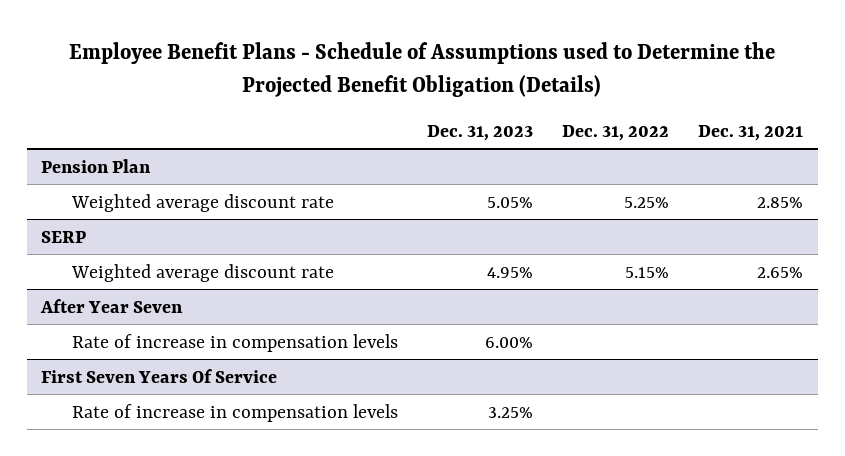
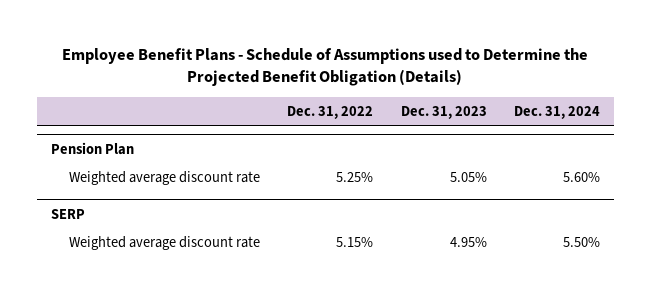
- | Dec. 31, 2023 | Dec. 31, 2022 | Dec. 31, 2021
+ | Dec. 31, 2022 | Dec. 31, 2023 | Dec. 31, 2024
- After Year Seven
- Rate of increase in compensation levels | 6.00% | |
- First Seven Years Of Service
- Rate of increase in compensation levels | 3.25% | |

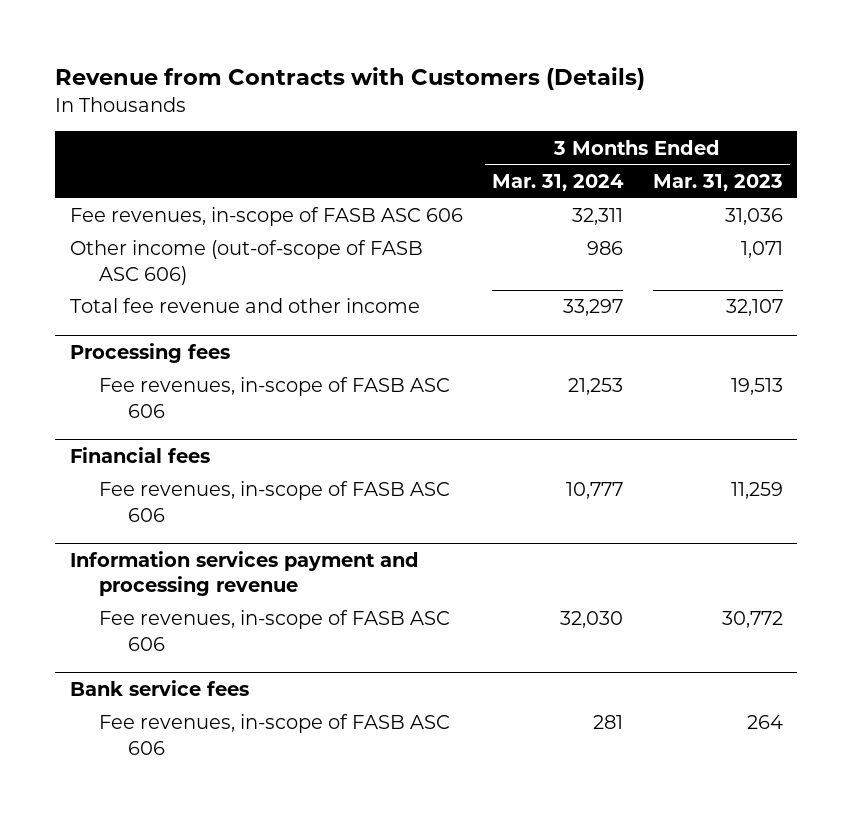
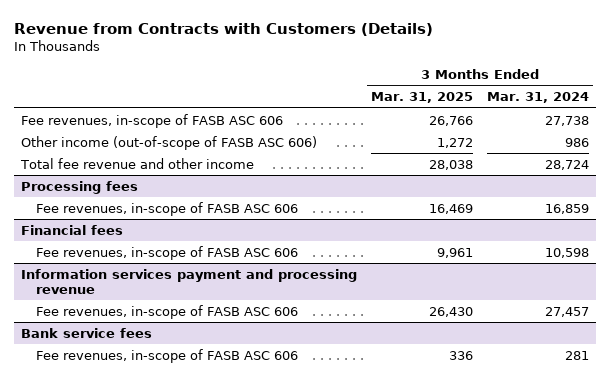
- | 3 Months Ended Mar. 31, 2024 | 3 Months Ended Mar. 31, 2023
+ | 3 Months Ended Mar. 31, 2025 | 3 Months Ended Mar. 31, 2024
- Fee revenues, in-scope of FASB ASC 606 | 32,311 | 31,036
+ Fee revenues, in-scope of FASB ASC 606 | 26,766 | 27,738
- Total fee revenue and other income | 33,297 | 32,107
+ Total fee revenue and other income | 28,038 | 28,724
@ Processing fees
- Fee revenues, in-scope of FASB ASC 606 | 21,253 | 19,513
+ Fee revenues, in-scope of FASB ASC 606 | 16,469 | 16,859
@ Financial fees
- Fee revenues, in-scope of FASB ASC 606 | 10,777 | 11,259
+ Fee revenues, in-scope of FASB ASC 606 | 9,961 | 10,598
@ Information services payment and processing revenue
- Fee revenues, in-scope of FASB ASC 606 | 32,030 | 30,772
+ Fee revenues, in-scope of FASB ASC 606 | 26,430 | 27,457

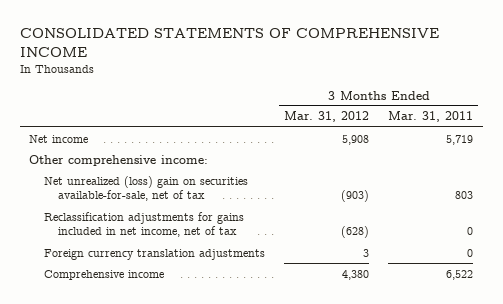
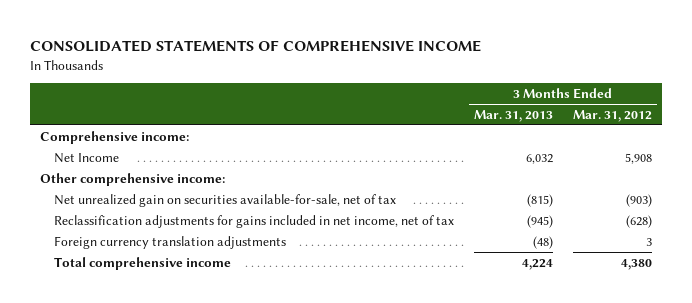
- | 3 Months Ended Mar. 31, 2012 | 3 Months Ended Mar. 31, 2011
+ | 3 Months Ended Mar. 31, 2013 | 3 Months Ended Mar. 31, 2012
- Net income | 5,908 | 5,719
+ Comprehensive income:
+ Net Income | 6,032 | 5,908
- Net unrealized (loss) gain on securities available-for-sale, net of tax | (903) | 803
+ Net unrealized gain on securities available-for-sale, net of tax | (815) | (903)
- Comprehensive income | 4,380 | 6,522
+ Total comprehensive income | 4,224 | 4,380

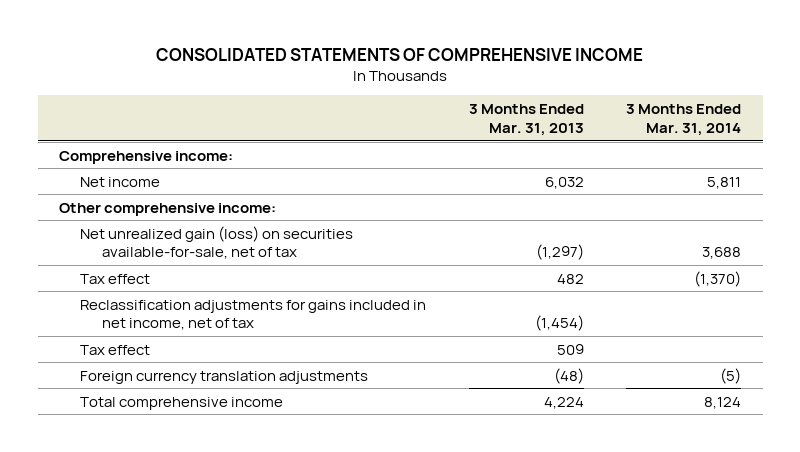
- | 3 Months Ended Mar. 31, 2013 | 3 Months Ended Mar. 31, 2012
+ | 3 Months Ended Mar. 31, 2013 | 3 Months Ended Mar. 31, 2014
- Net Income | 6,032 | 5,908
+ Net income | 6,032 | 5,811
- Net unrealized gain on securities available-for-sale, net of tax | (815) | (903)
- Reclassification adjustments for gains included in net income, net of tax | (945) | (628)
+ Net unrealized gain (loss) on securities available-for-sale, net of tax | (1,297) | 3,688
+ Tax effect | 482 | (1,370)
+ Reclassification adjustments for gains included in net income, net of tax | (1,454) |
+ Tax effect | 509 |

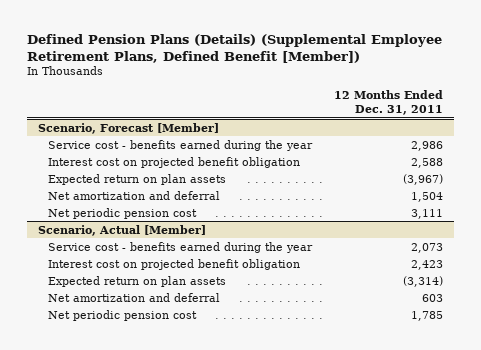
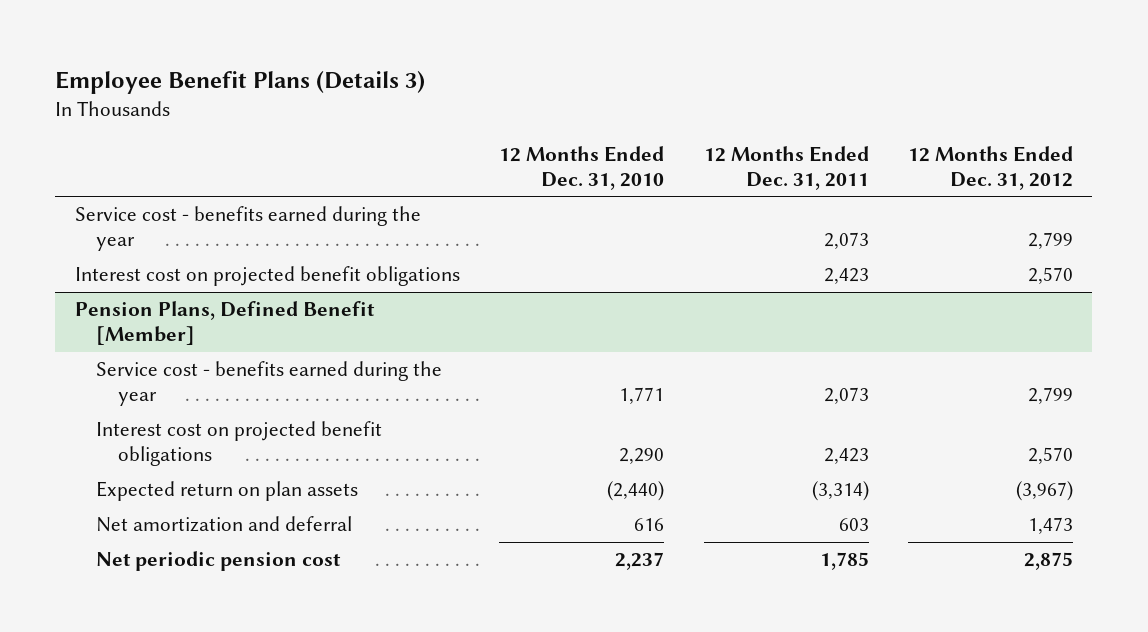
- Defined Pension Plans (Details) (Supplemental Employee Retirement Plans, Defined Benefit [Member])
+ Employee Benefit Plans (Details 3)
- | 12 Months Ended Dec. 31, 2011
+ | 12 Months Ended Dec. 31, 2010 | 12 Months Ended Dec. 31, 2011 | 12 Months Ended Dec. 31, 2012
- Scenario, Forecast [Member]
- Service cost - benefits earned during the year | 2,986
- Interest cost on projected benefit obligation | 2,588
- Expected return on plan assets | (3,967)
- Net amortization and deferral | 1,504
- Net periodic pension cost | 3,111
- Scenario, Actual [Member]
- Interest cost on projected benefit obligation | 2,423
+ Interest cost on projected benefit obligations | | 2,423 | 2,570
+ Pension Plans, Defined Benefit [Member]
+ Service cost - benefits earned during the year | 1,771 | 2,073 | 2,799
+ Interest cost on projected benefit obligations | 2,290 | 2,423 | 2,570

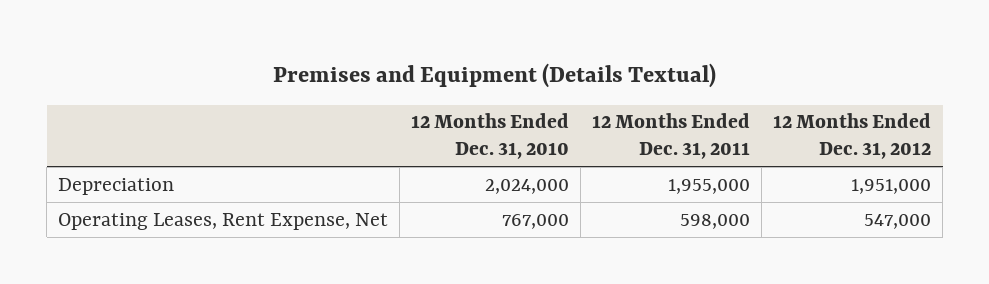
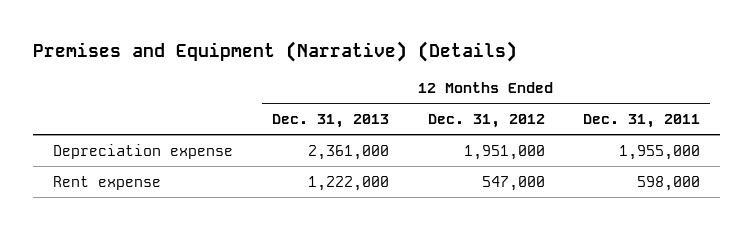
- Premises and Equipment (Details Textual)
+ Premises and Equipment (Narrative) (Details)
- | 12 Months Ended Dec. 31, 2010 | 12 Months Ended Dec. 31, 2011 | 12 Months Ended Dec. 31, 2012
+ | 12 Months Ended Dec. 31, 2013 | 12 Months Ended Dec. 31, 2012 | 12 Months Ended Dec. 31, 2011
- Depreciation | 2,024,000 | 1,955,000 | 1,951,000
- Operating Leases, Rent Expense, Net | 767,000 | 598,000 | 547,000
+ Depreciation expense | 2,361,000 | 1,951,000 | 1,955,000
+ Rent expense | 1,222,000 | 547,000 | 598,000

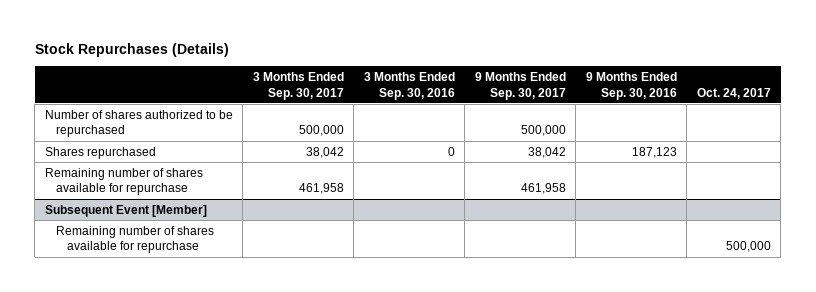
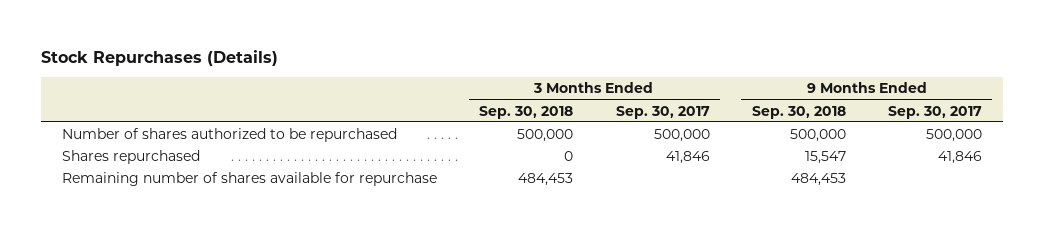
- | 3 Months Ended Sep. 30, 2017 | 3 Months Ended Sep. 30, 2016 | 9 Months Ended Sep. 30, 2017 | 9 Months Ended Sep. 30, 2016 | Oct. 24, 2017
+ | 3 Months Ended Sep. 30, 2018 | 3 Months Ended Sep. 30, 2017 | 9 Months Ended Sep. 30, 2018 | 9 Months Ended Sep. 30, 2017
- Shares repurchased | 38,042 | 0 | 38,042 | 187,123 |
- Remaining number of shares available for repurchase | 461,958 | | 461,958 | |
- Subsequent Event [Member]
+ Shares repurchased | 0 | 41,846 | 15,547 | 41,846

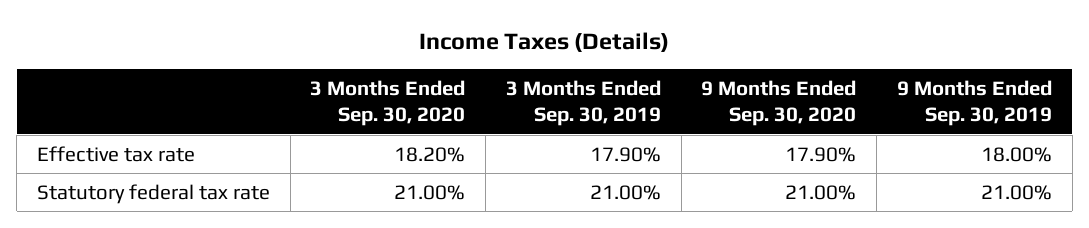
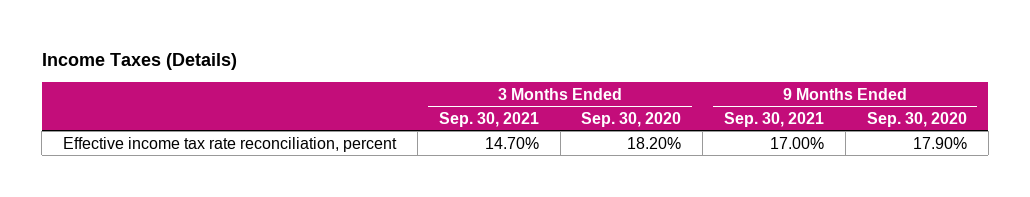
- | 3 Months Ended Sep. 30, 2020 | 3 Months Ended Sep. 30, 2019 | 9 Months Ended Sep. 30, 2020 | 9 Months Ended Sep. 30, 2019
+ | 3 Months Ended Sep. 30, 2021 | 3 Months Ended Sep. 30, 2020 | 9 Months Ended Sep. 30, 2021 | 9 Months Ended Sep. 30, 2020
- Effective tax rate | 18.20% | 17.90% | 17.90% | 18.00%
- Statutory federal tax rate | 21.00% | 21.00% | 21.00% | 21.00%
+ Effective income tax rate reconciliation, percent | 14.70% | 18.20% | 17.00% | 17.90%

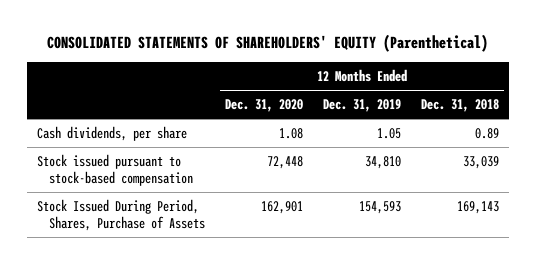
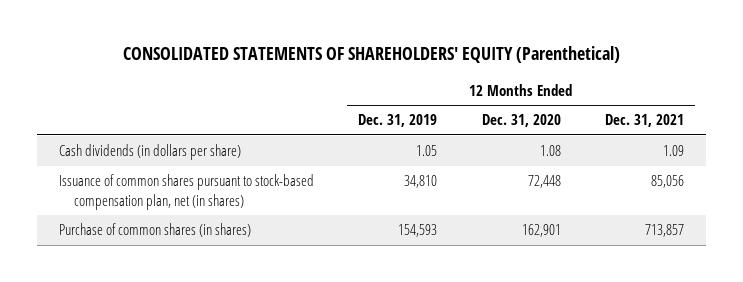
- | 12 Months Ended Dec. 31, 2020 | 12 Months Ended Dec. 31, 2019 | 12 Months Ended Dec. 31, 2018
+ | 12 Months Ended Dec. 31, 2019 | 12 Months Ended Dec. 31, 2020 | 12 Months Ended Dec. 31, 2021
- Cash dividends, per share | 1.08 | 1.05 | 0.89
- Stock issued pursuant to stock-based compensation | 72,448 | 34,810 | 33,039
- Stock Issued During Period, Shares, Purchase of Assets | 162,901 | 154,593 | 169,143
+ Cash dividends (in dollars per share) | 1.05 | 1.08 | 1.09
+ Issuance of common shares pursuant to stock-based compensation plan, net (in shares) | 34,810 | 72,448 | 85,056
+ Purchase of common shares (in shares) | 154,593 | 162,901 | 713,857

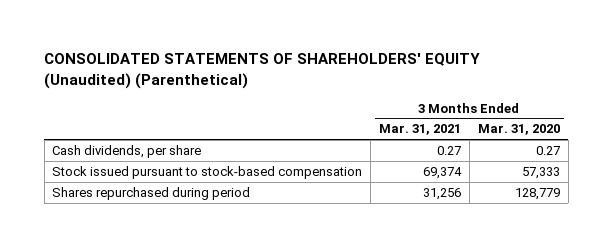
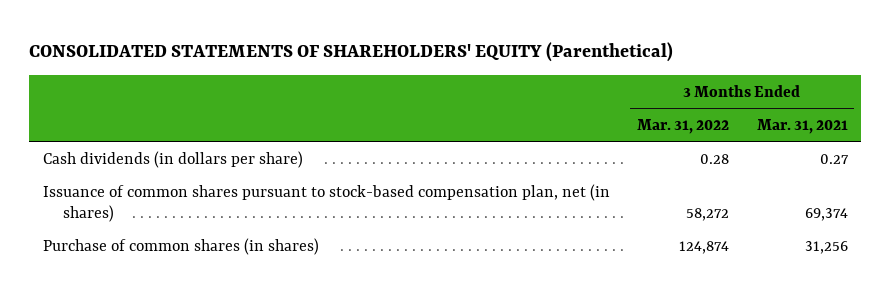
- CONSOLIDATED STATEMENTS OF SHAREHOLDERS' EQUITY (Unaudited) (Parenthetical)
+ CONSOLIDATED STATEMENTS OF SHAREHOLDERS' EQUITY (Parenthetical)
- | 3 Months Ended Mar. 31, 2021 | 3 Months Ended Mar. 31, 2020
+ | 3 Months Ended Mar. 31, 2022 | 3 Months Ended Mar. 31, 2021
- Cash dividends, per share | 0.27 | 0.27
- Stock issued pursuant to stock-based compensation | 69,374 | 57,333
- Shares repurchased during period | 31,256 | 128,779
+ Cash dividends (in dollars per share) | 0.28 | 0.27
+ Issuance of common shares pursuant to stock-based compensation plan, net (in shares) | 58,272 | 69,374
+ Purchase of common shares (in shares) | 124,874 | 31,256

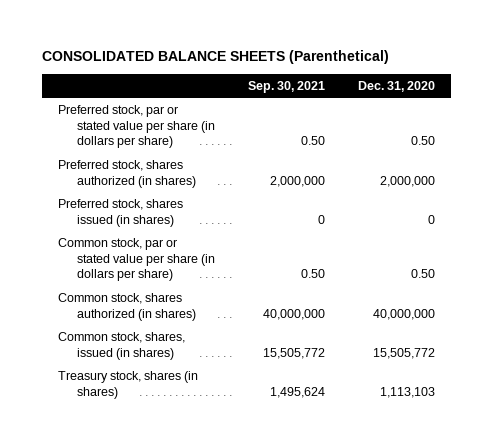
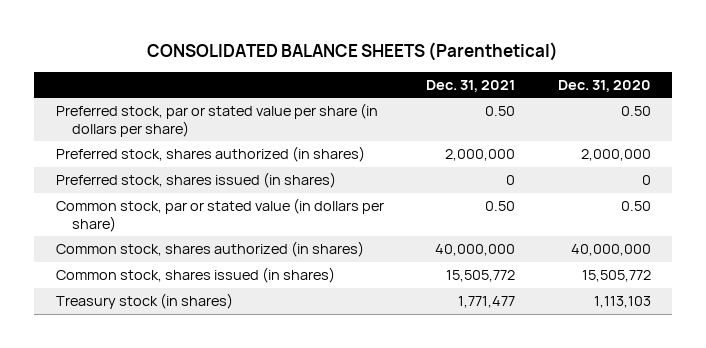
- | Sep. 30, 2021 | Dec. 31, 2020
+ | Dec. 31, 2021 | Dec. 31, 2020
- Common stock, par or stated value per share (in dollars per share) | 0.50 | 0.50
+ Common stock, par or stated value (in dollars per share) | 0.50 | 0.50
- Common stock, shares, issued (in shares) | 15,505,772 | 15,505,772
- Treasury stock, shares (in shares) | 1,495,624 | 1,113,103
+ Common stock, shares issued (in shares) | 15,505,772 | 15,505,772
+ Treasury stock (in shares) | 1,771,477 | 1,113,103

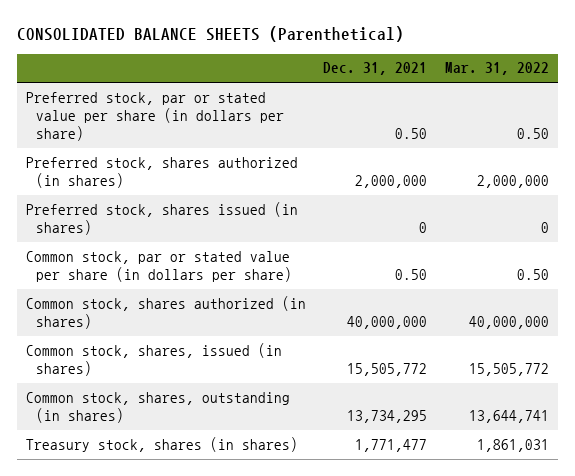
- | Dec. 31, 2021 | Dec. 31, 2020
+ | Dec. 31, 2021 | Mar. 31, 2022
- Common stock, par or stated value (in dollars per share) | 0.50 | 0.50
+ Common stock, par or stated value per share (in dollars per share) | 0.50 | 0.50
- Common stock, shares issued (in shares) | 15,505,772 | 15,505,772
- Treasury stock (in shares) | 1,771,477 | 1,113,103
+ Common stock, shares, issued (in shares) | 15,505,772 | 15,505,772
+ Common stock, shares, outstanding (in shares) | 13,734,295 | 13,644,741
+ Treasury stock, shares (in shares) | 1,771,477 | 1,861,031

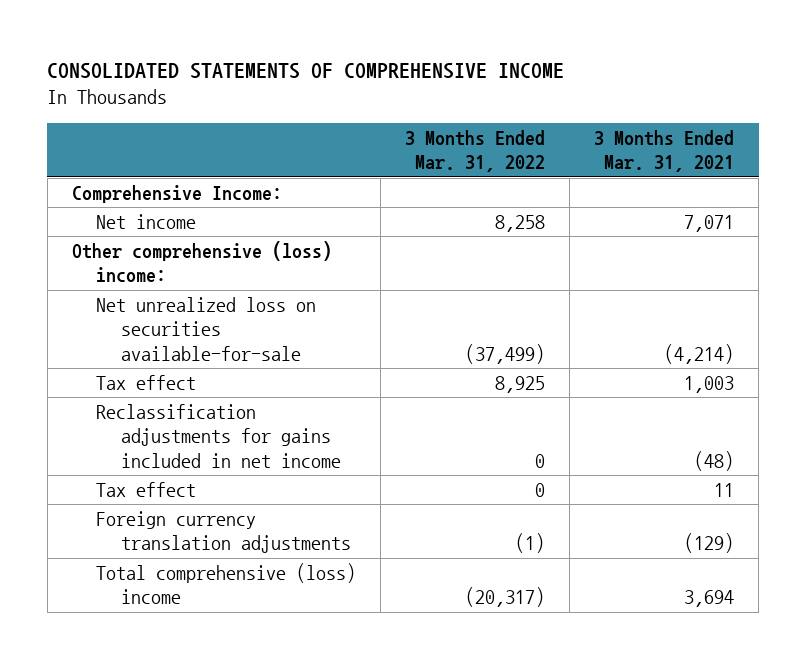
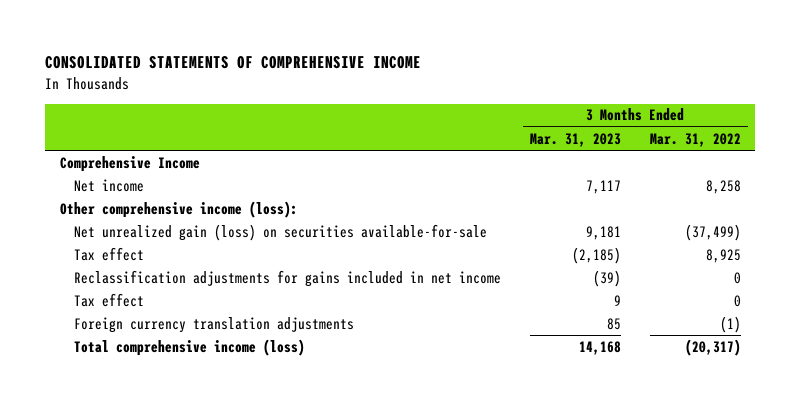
- | 3 Months Ended Mar. 31, 2022 | 3 Months Ended Mar. 31, 2021
+ | 3 Months Ended Mar. 31, 2023 | 3 Months Ended Mar. 31, 2022
- Comprehensive Income:
+ Comprehensive Income
- Other comprehensive (loss) income:
- Net unrealized loss on securities available-for-sale | (37,499) | (4,214)
+ Other comprehensive income (loss):
+ Net unrealized gain (loss) on securities available-for-sale | 9,181 | (37,499)
- Total comprehensive (loss) income | (20,317) | 3,694
+ Total comprehensive income (loss) | 14,168 | (20,317)

